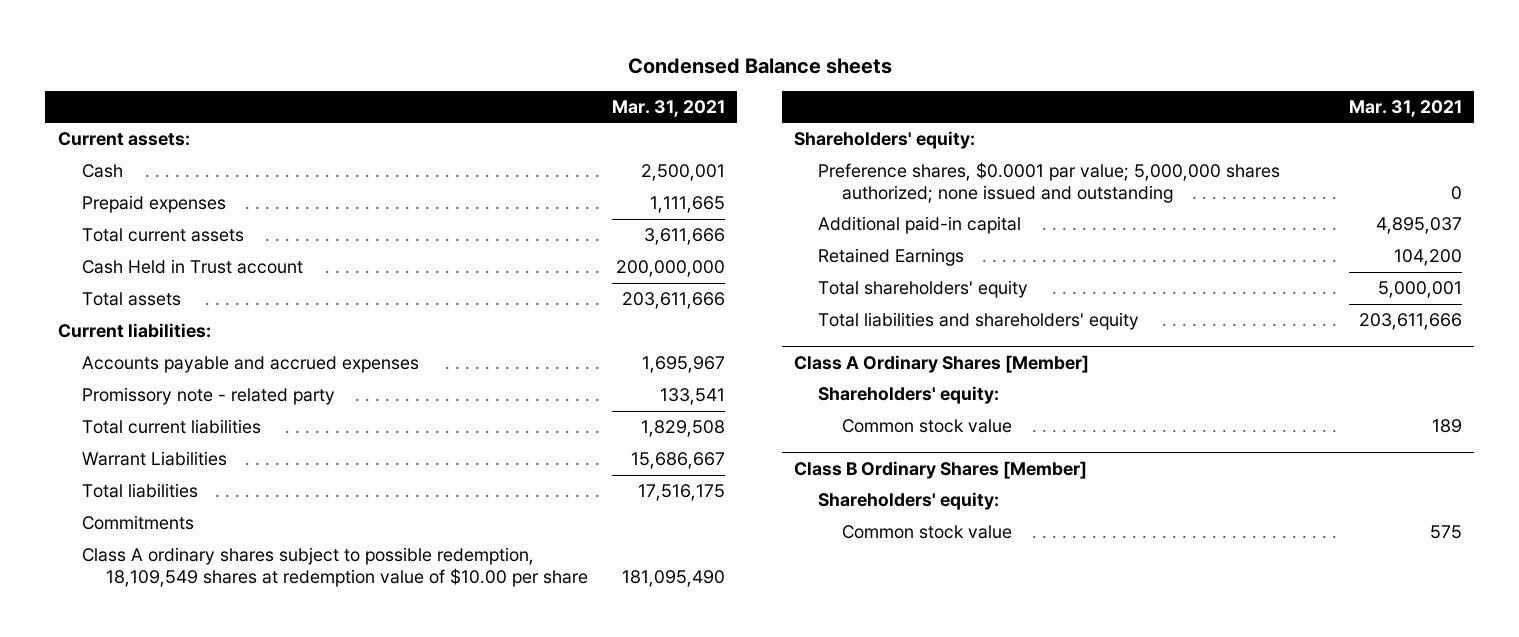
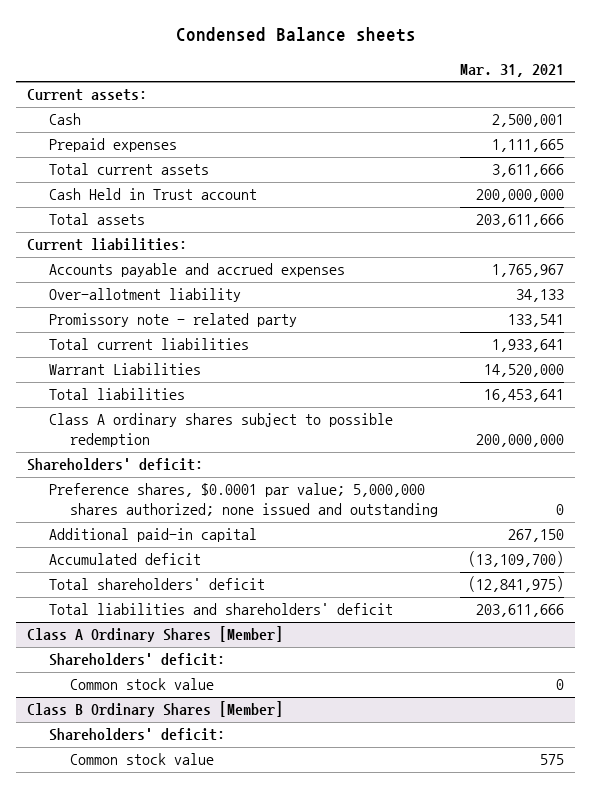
- Accounts payable and accrued expenses | 1,695,967
+ Accounts payable and accrued expenses | 1,765,967
+ Over-allotment liability | 34,133
- Total current liabilities | 1,829,508
- Warrant Liabilities | 15,686,667
- Total liabilities | 17,516,175
- Commitments
- Class A ordinary shares subject to possible redemption, 18,109,549 shares at redemption value of $10.00 per share | 181,095,490
- Shareholders' equity:
+ Total current liabilities | 1,933,641
+ Warrant Liabilities | 14,520,000
+ Total liabilities | 16,453,641
+ Class A ordinary shares subject to possible redemption | 200,000,000
+ Shareholders' deficit:
- Additional paid-in capital | 4,895,037
- Retained Earnings | 104,200
- Total shareholders' equity | 5,000,001
- Total liabilities and shareholders' equity | 203,611,666
+ Additional paid-in capital | 267,150
+ Accumulated deficit | (13,109,700)
+ Total shareholders' deficit | (12,841,975)
+ Total liabilities and shareholders' deficit | 203,611,666
@ Class A Ordinary Shares [Member]
- Shareholders' equity:
- Common stock value | 189
+ Shareholders' deficit:
+ Common stock value | 0
@ Class B Ordinary Shares [Member]
- Shareholders' equity:
+ Shareholders' deficit:

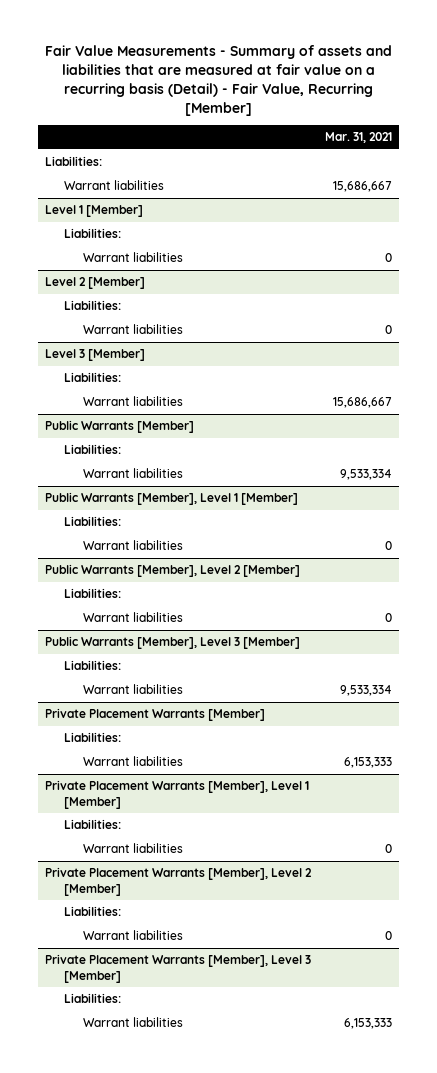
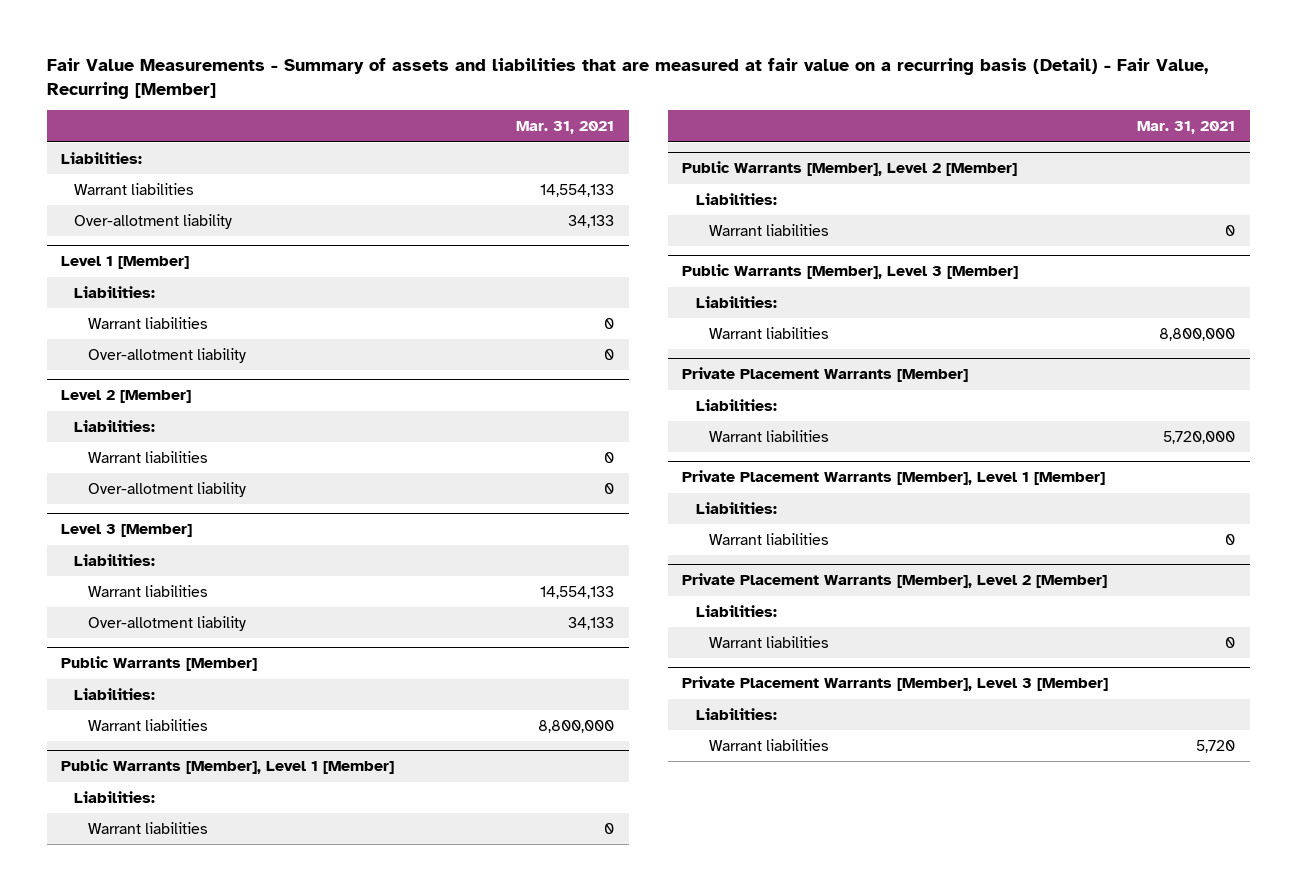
- Warrant liabilities | 15,686,667
+ Warrant liabilities | 14,554,133
+ Over-allotment liability | 34,133
@ Level 1 [Member]
+ Over-allotment liability | 0
@ Level 2 [Member]
+ Over-allotment liability | 0
@ Level 3 [Member]
- Warrant liabilities | 15,686,667
+ Warrant liabilities | 14,554,133
+ Over-allotment liability | 34,133
@ Public Warrants [Member]
- Warrant liabilities | 9,533,334
+ Warrant liabilities | 8,800,000
@ Public Warrants [Member], Level 3 [Member]
- Warrant liabilities | 9,533,334
+ Warrant liabilities | 8,800,000
@ Private Placement Warrants [Member]
- Warrant liabilities | 6,153,333
+ Warrant liabilities | 5,720,000
@ Private Placement Warrants [Member], Level 3 [Member]
- Warrant liabilities | 6,153,333
+ Warrant liabilities | 5,720

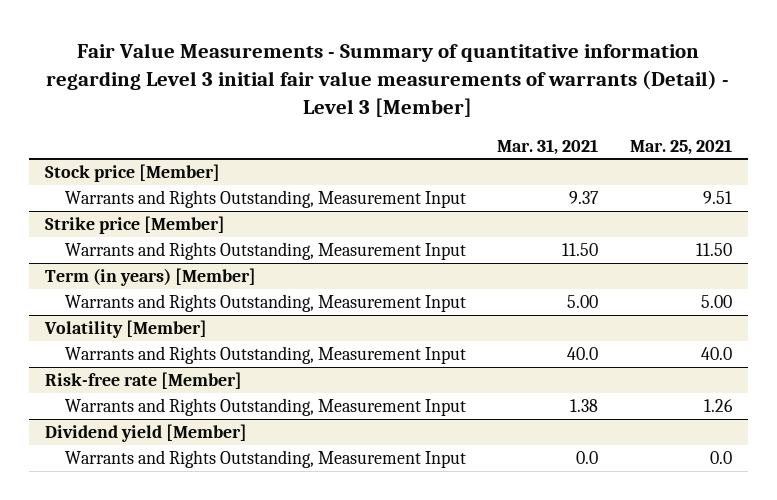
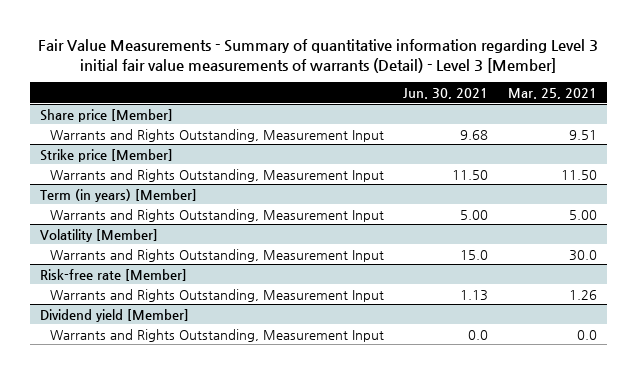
- | Mar. 31, 2021 | Mar. 25, 2021
+ | Jun. 30, 2021 | Mar. 25, 2021
- Stock price [Member]
+ Share price [Member]
@ Volatility [Member]
- Warrants and Rights Outstanding, Measurement Input | 40.0 | 40.0
+ Warrants and Rights Outstanding, Measurement Input | 15.0 | 30.0

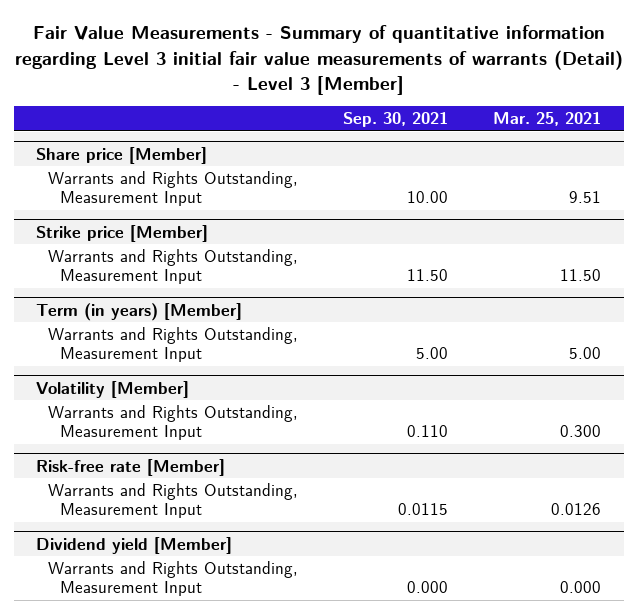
- | Jun. 30, 2021 | Mar. 25, 2021
+ | Sep. 30, 2021 | Mar. 25, 2021
@ Volatility [Member]
- Warrants and Rights Outstanding, Measurement Input | 15.0 | 30.0
+ Warrants and Rights Outstanding, Measurement Input | 0.110 | 0.300
@ Risk-free rate [Member]
- Warrants and Rights Outstanding, Measurement Input | 1.13 | 1.26
+ Warrants and Rights Outstanding, Measurement Input | 0.0115 | 0.0126
@ Dividend yield [Member]
- Warrants and Rights Outstanding, Measurement Input | 0.0 | 0.0
+ Warrants and Rights Outstanding, Measurement Input | 0.000 | 0.000

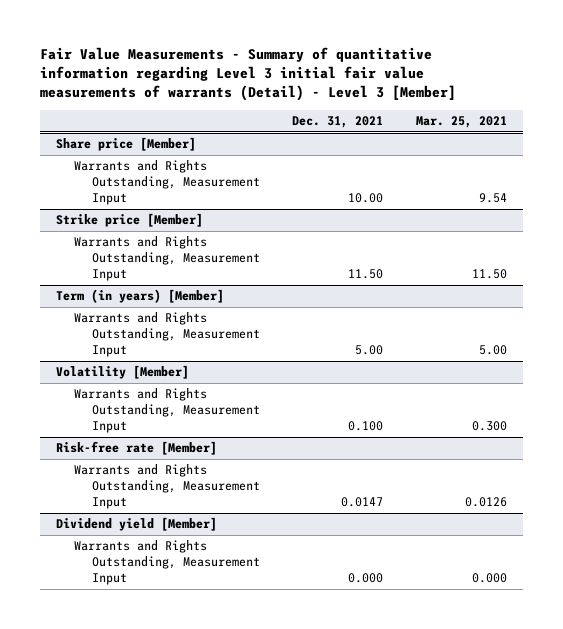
- | Sep. 30, 2021 | Mar. 25, 2021
+ | Dec. 31, 2021 | Mar. 25, 2021
@ Share price [Member]
- Warrants and Rights Outstanding, Measurement Input | 10.00 | 9.51
+ Warrants and Rights Outstanding, Measurement Input | 10.00 | 9.54

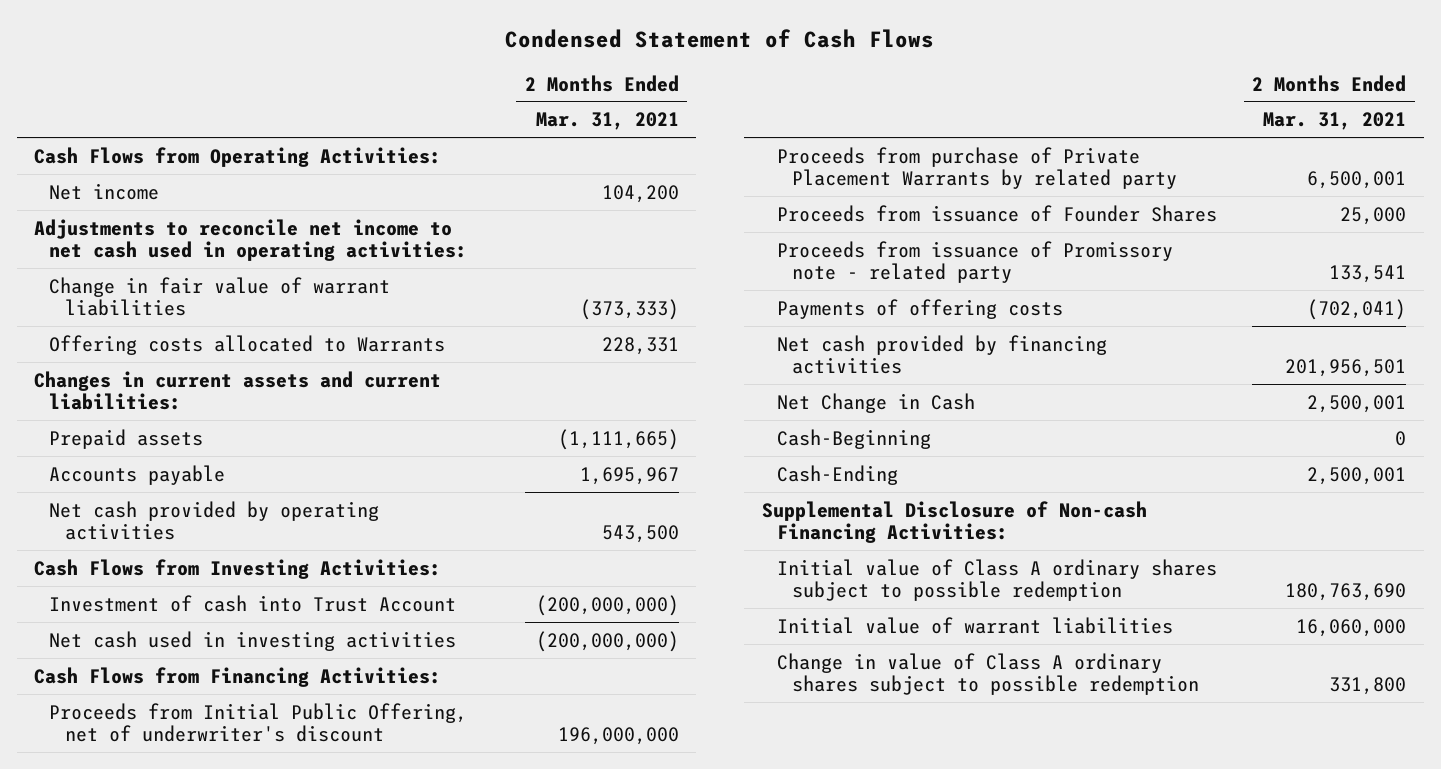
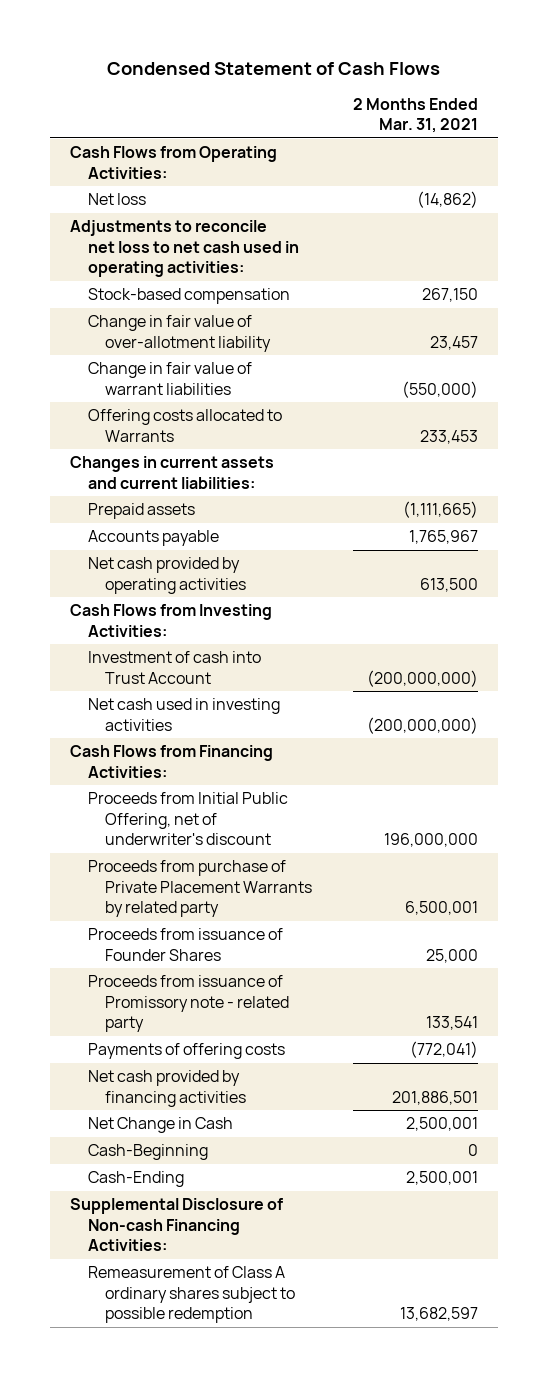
- Net income | 104,200
- Adjustments to reconcile net income to net cash used in operating activities:
- Change in fair value of warrant liabilities | (373,333)
- Offering costs allocated to Warrants | 228,331
+ Net loss | (14,862)
+ Adjustments to reconcile net loss to net cash used in operating activities:
+ Stock-based compensation | 267,150
+ Change in fair value of over-allotment liability | 23,457
+ Change in fair value of warrant liabilities | (550,000)
+ Offering costs allocated to Warrants | 233,453
- Accounts payable | 1,695,967
- Net cash provided by operating activities | 543,500
+ Accounts payable | 1,765,967
+ Net cash provided by operating activities | 613,500
- Payments of offering costs | (702,041)
- Net cash provided by financing activities | 201,956,501
+ Payments of offering costs | (772,041)
+ Net cash provided by financing activities | 201,886,501
- Initial value of Class A ordinary shares subject to possible redemption | 180,763,690
- Initial value of warrant liabilities | 16,060,000
- Change in value of Class A ordinary shares subject to possible redemption | 331,800
+ Remeasurement of Class A ordinary shares subject to possible redemption | 13,682,597

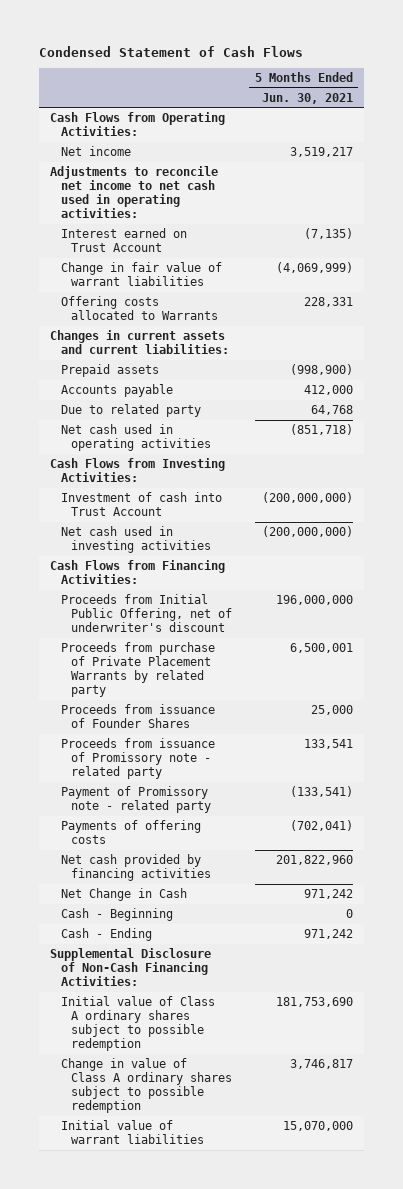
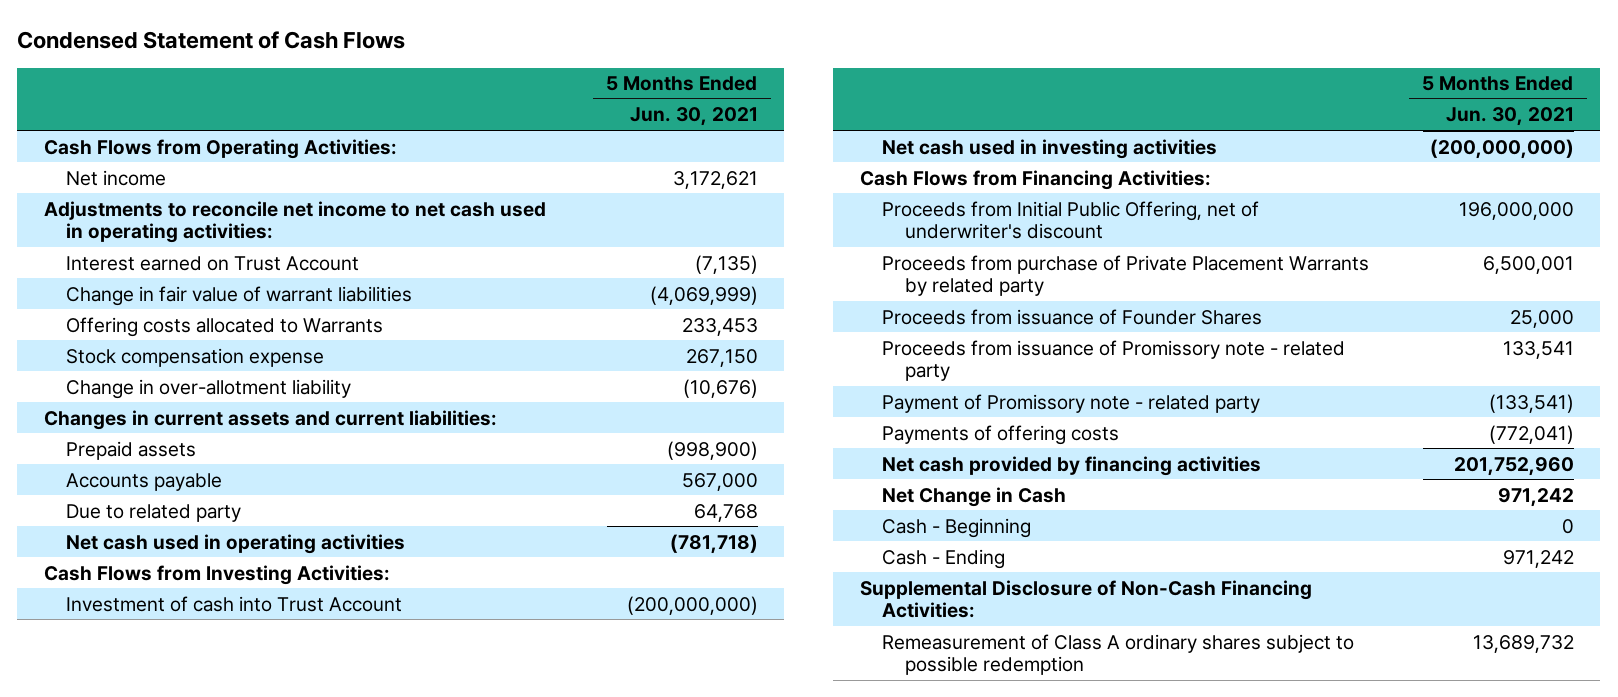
- Net income | 3,519,217
+ Net income | 3,172,621
- Offering costs allocated to Warrants | 228,331
+ Offering costs allocated to Warrants | 233,453
+ Stock compensation expense | 267,150
+ Change in over-allotment liability | (10,676)
- Accounts payable | 412,000
+ Accounts payable | 567,000
- Net cash used in operating activities | (851,718)
+ Net cash used in operating activities | (781,718)
- Payments of offering costs | (702,041)
- Net cash provided by financing activities | 201,822,960
+ Payments of offering costs | (772,041)
+ Net cash provided by financing activities | 201,752,960
- Initial value of Class A ordinary shares subject to possible redemption | 181,753,690
- Change in value of Class A ordinary shares subject to possible redemption | 3,746,817
- Initial value of warrant liabilities | 15,070,000
+ Remeasurement of Class A ordinary shares subject to possible redemption | 13,689,732

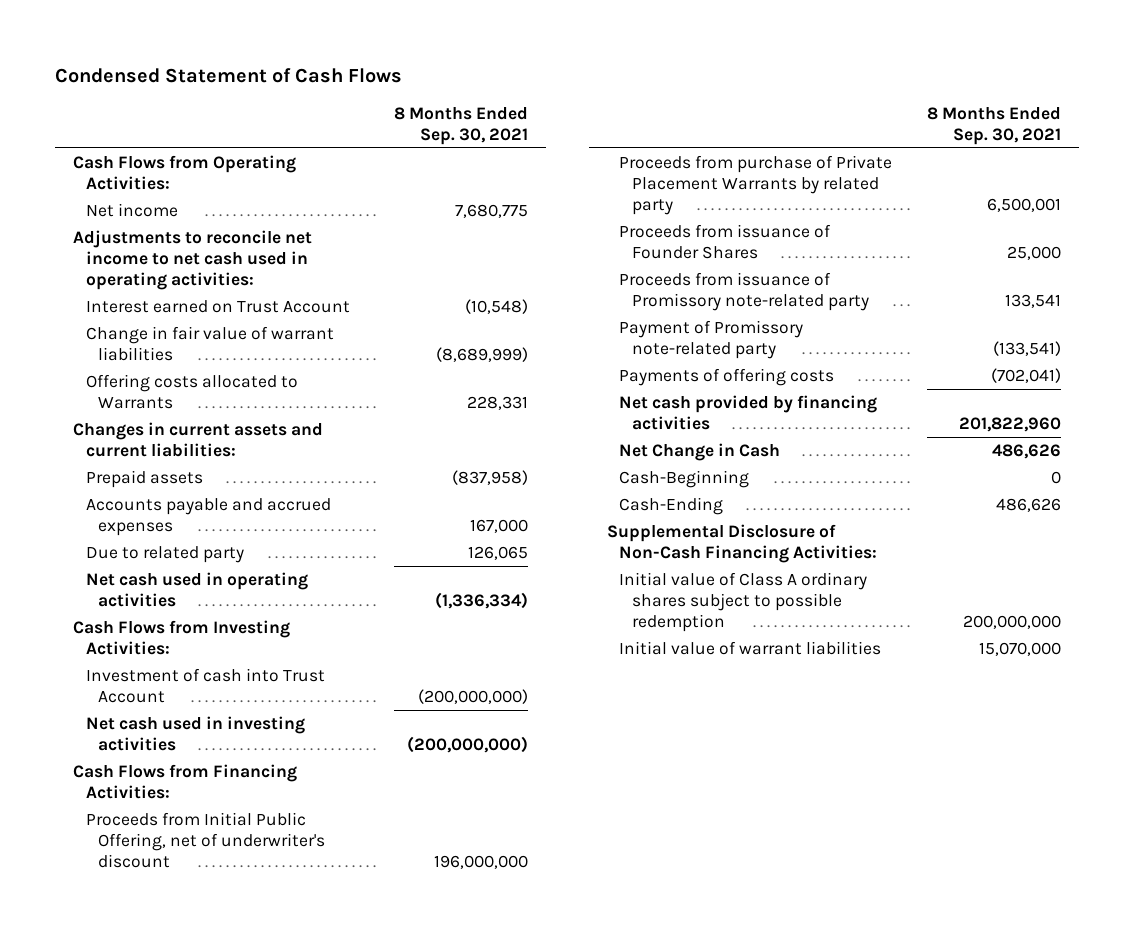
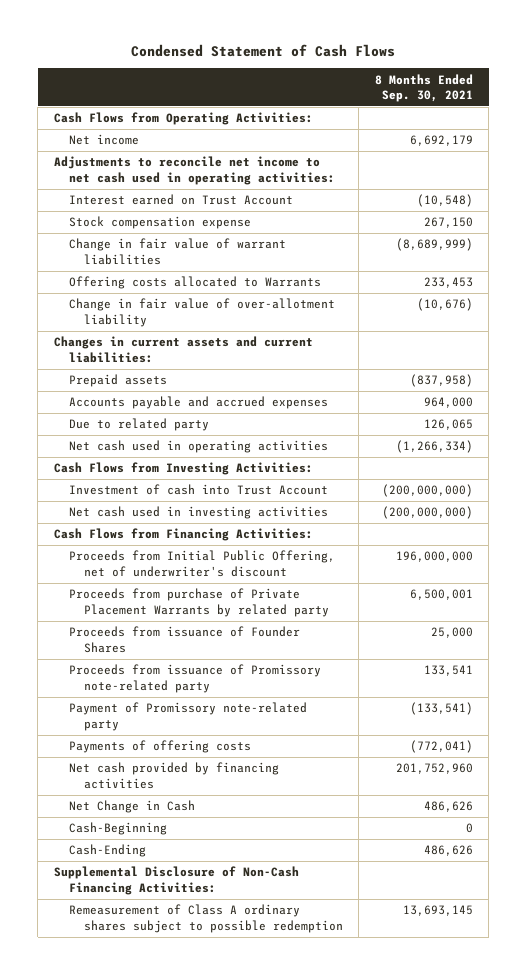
- Net income | 7,680,775
+ Net income | 6,692,179
+ Stock compensation expense | 267,150
- Offering costs allocated to Warrants | 228,331
+ Offering costs allocated to Warrants | 233,453
+ Change in fair value of over-allotment liability | (10,676)
- Accounts payable and accrued expenses | 167,000
+ Accounts payable and accrued expenses | 964,000
- Net cash used in operating activities | (1,336,334)
+ Net cash used in operating activities | (1,266,334)
- Payments of offering costs | (702,041)
- Net cash provided by financing activities | 201,822,960
+ Payments of offering costs | (772,041)
+ Net cash provided by financing activities | 201,752,960
- Initial value of Class A ordinary shares subject to possible redemption | 200,000,000
- Initial value of warrant liabilities | 15,070,000
+ Remeasurement of Class A ordinary shares subject to possible redemption | 13,693,145

